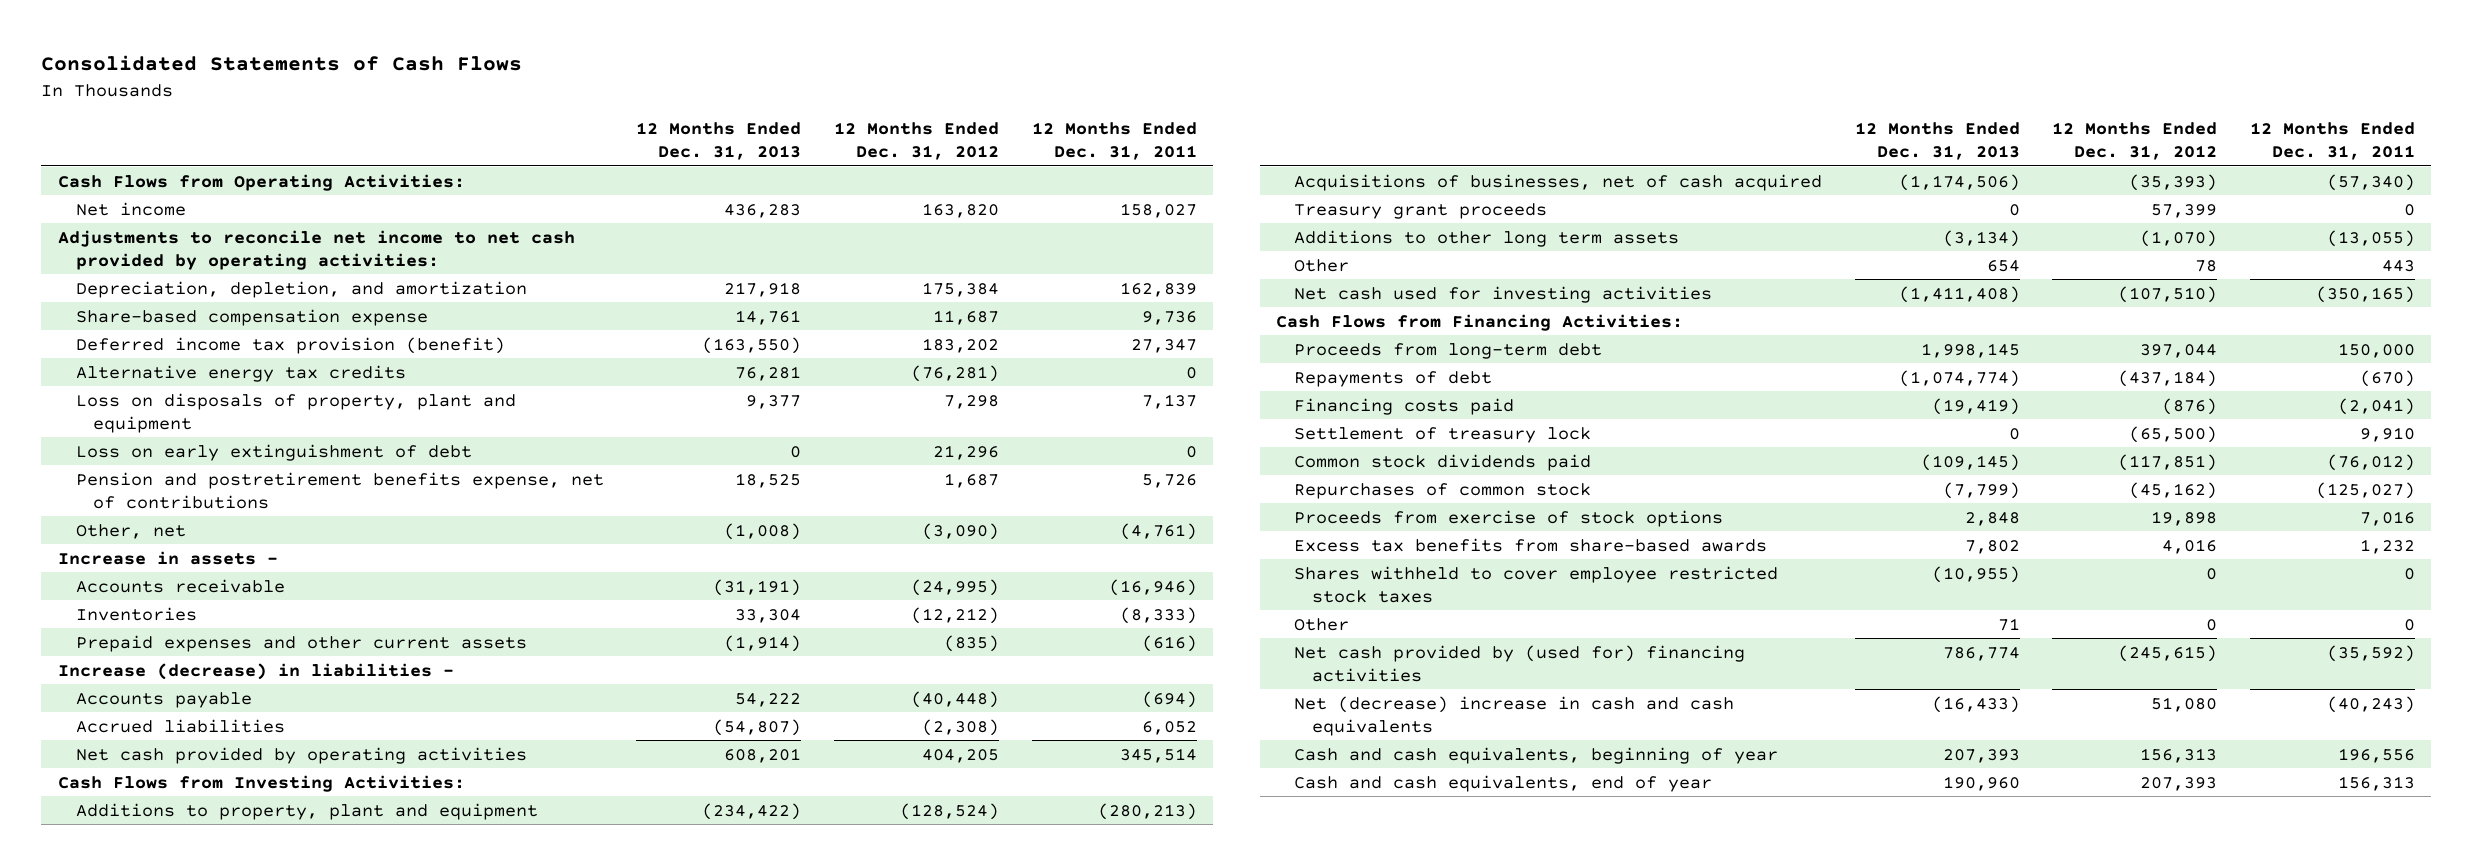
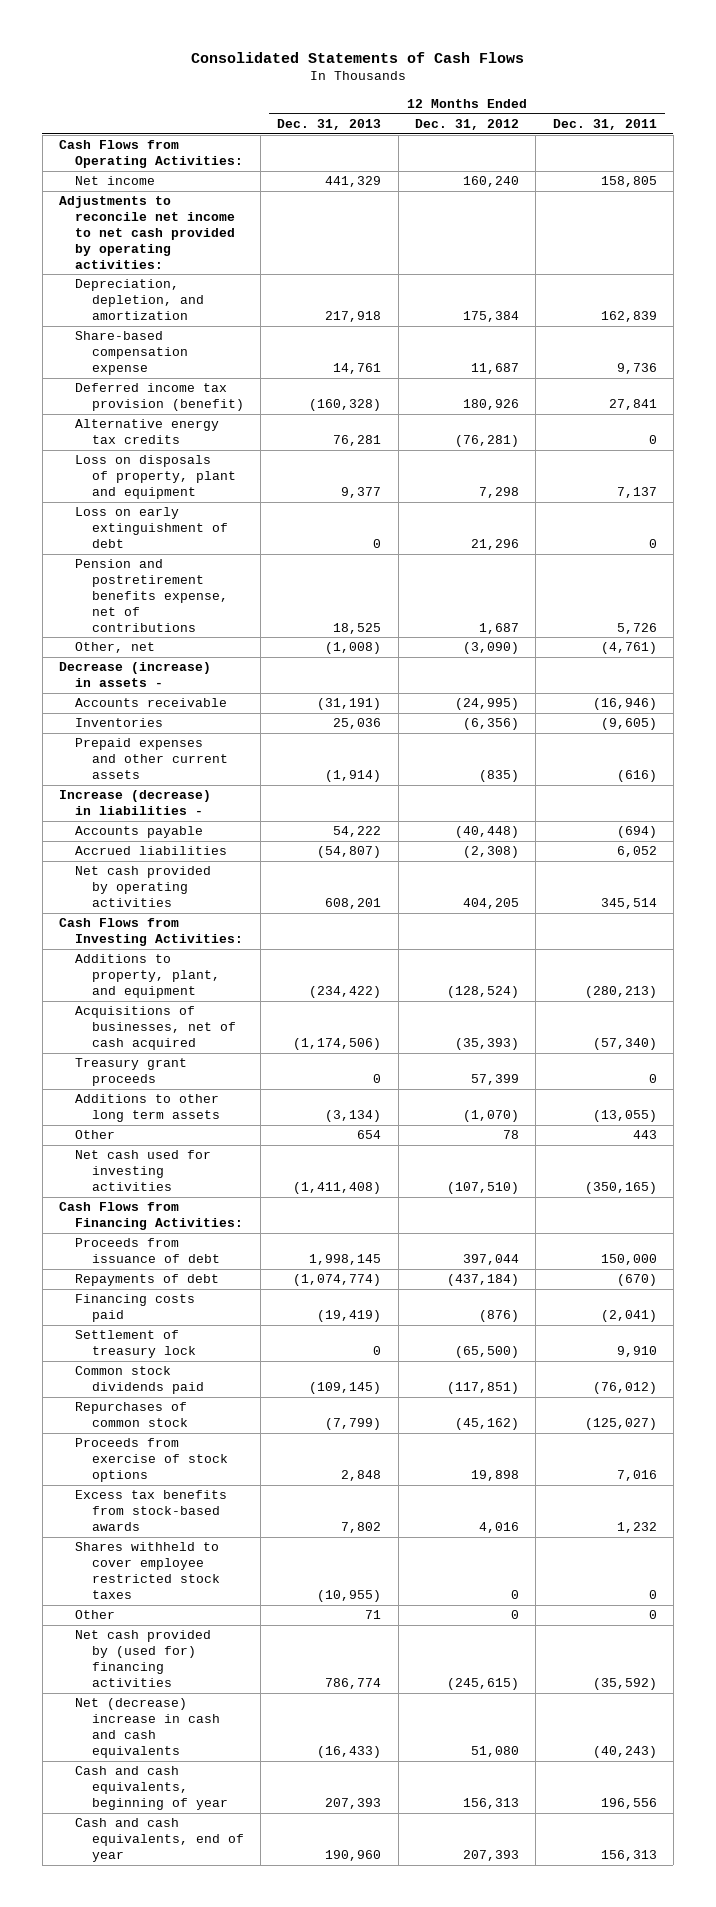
- Net income | 436,283 | 163,820 | 158,027
+ Net income | 441,329 | 160,240 | 158,805
- Deferred income tax provision (benefit) | (163,550) | 183,202 | 27,347
+ Deferred income tax provision (benefit) | (160,328) | 180,926 | 27,841
- Increase in assets -
+ Decrease (increase) in assets -
- Inventories | 33,304 | (12,212) | (8,333)
+ Inventories | 25,036 | (6,356) | (9,605)
- Additions to property, plant and equipment | (234,422) | (128,524) | (280,213)
+ Additions to property, plant, and equipment | (234,422) | (128,524) | (280,213)
- Proceeds from long-term debt | 1,998,145 | 397,044 | 150,000
+ Proceeds from issuance of debt | 1,998,145 | 397,044 | 150,000
- Excess tax benefits from share-based awards | 7,802 | 4,016 | 1,232
+ Excess tax benefits from stock-based awards | 7,802 | 4,016 | 1,232

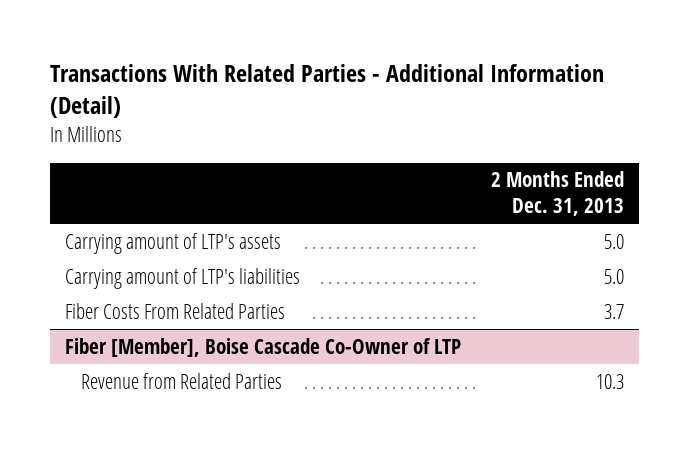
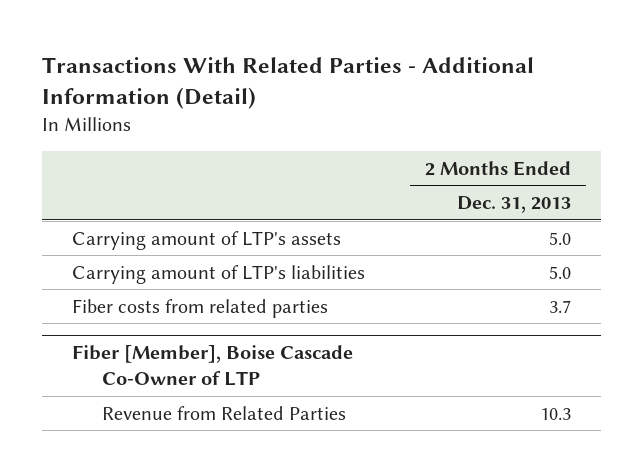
- Fiber Costs From Related Parties | 3.7
+ Fiber costs from related parties | 3.7

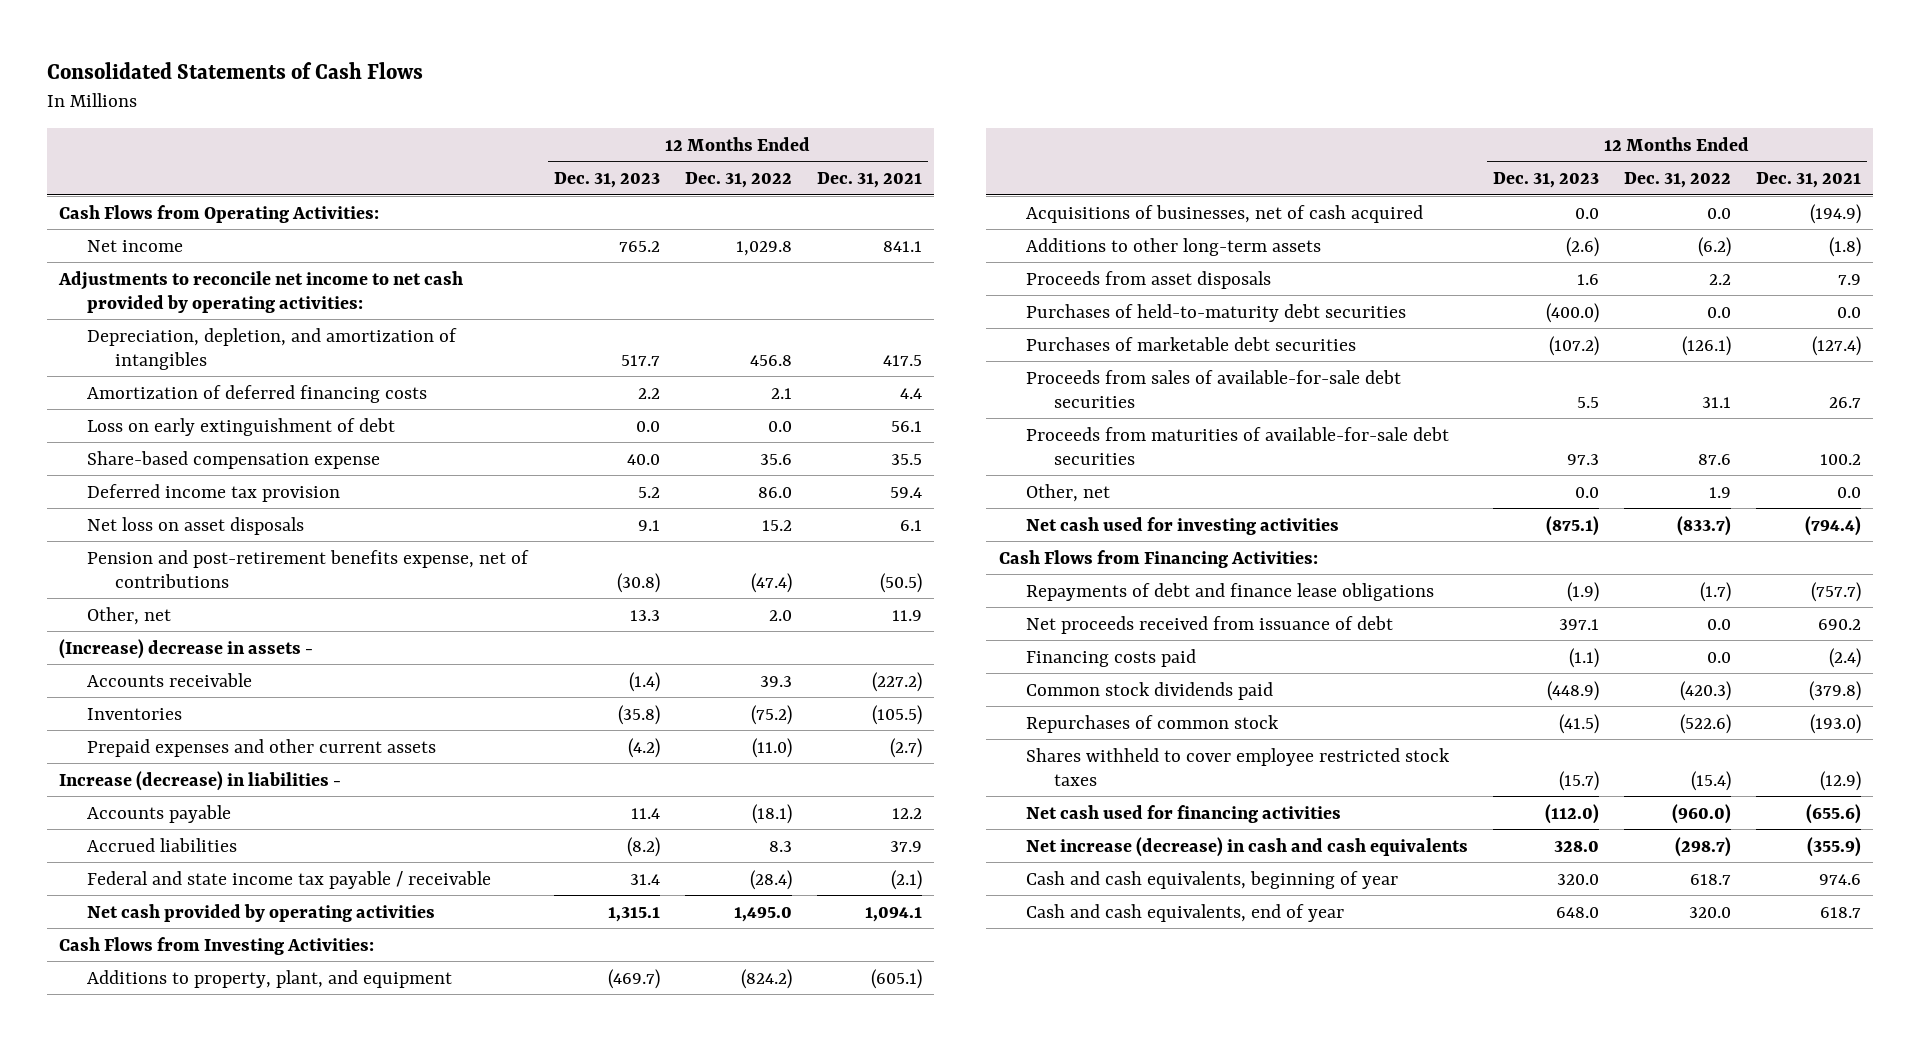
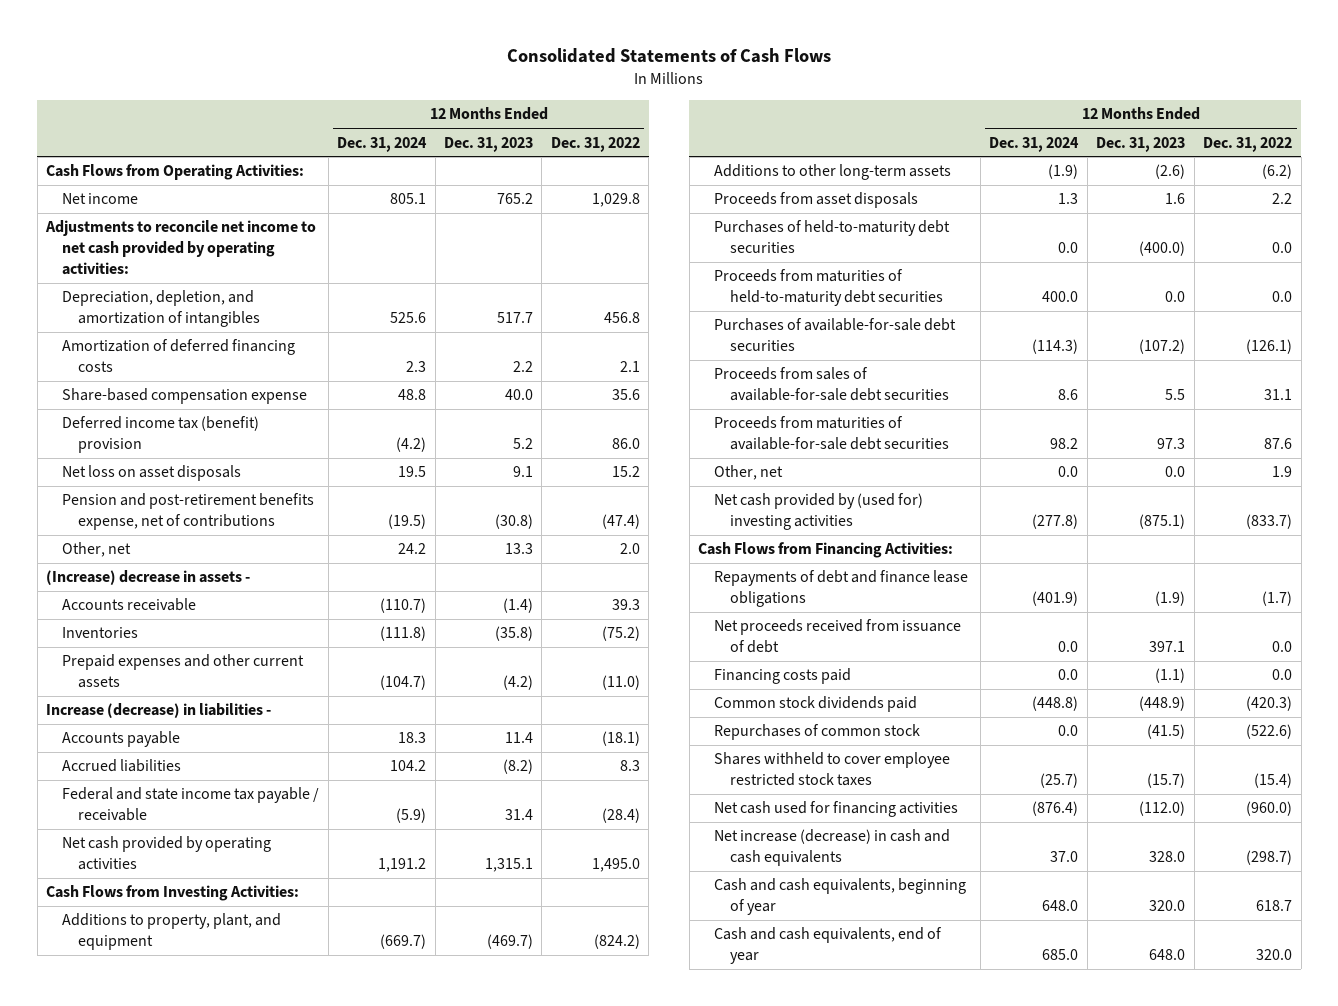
- | 12 Months Ended Dec. 31, 2023 | 12 Months Ended Dec. 31, 2022 | 12 Months Ended Dec. 31, 2021
+ | 12 Months Ended Dec. 31, 2024 | 12 Months Ended Dec. 31, 2023 | 12 Months Ended Dec. 31, 2022
- Loss on early extinguishment of debt | 0.0 | 0.0 | 56.1
- Deferred income tax provision | 5.2 | 86.0 | 59.4
+ Deferred income tax (benefit) provision | (4.2) | 5.2 | 86.0
- Acquisitions of businesses, net of cash acquired | 0.0 | 0.0 | (194.9)
- Purchases of marketable debt securities | (107.2) | (126.1) | (127.4)
+ Proceeds from maturities of held-to-maturity debt securities | 400.0 | 0.0 | 0.0
+ Purchases of available-for-sale debt securities | (114.3) | (107.2) | (126.1)
- Net cash used for investing activities | (875.1) | (833.7) | (794.4)
+ Net cash provided by (used for) investing activities | (277.8) | (875.1) | (833.7)

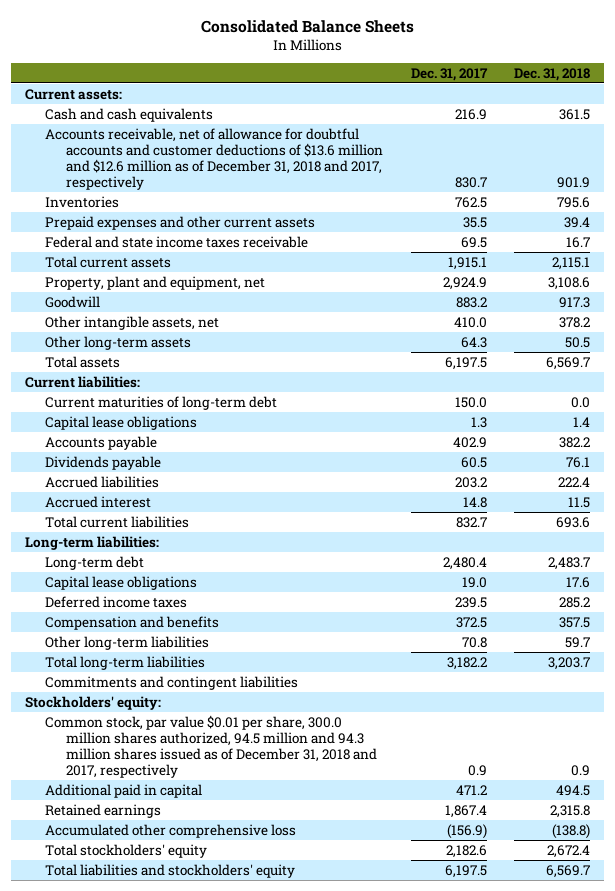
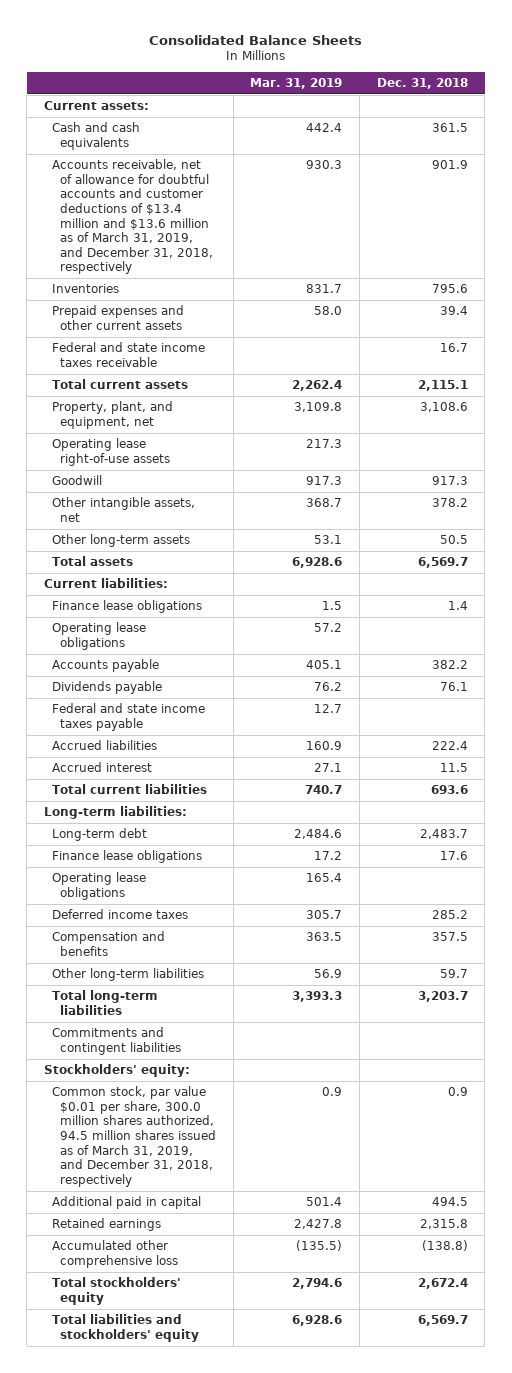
- | Dec. 31, 2017 | Dec. 31, 2018
+ | Mar. 31, 2019 | Dec. 31, 2018
- Accounts receivable, net of allowance for doubtful accounts and customer deductions of $13.6 million and $12.6 million as of December 31, 2018 and 2017, respectively | 830.7 | 901.9
+ Accounts receivable, net of allowance for doubtful accounts and customer deductions of $13.4 million and $13.6 million as of March 31, 2019, and December 31, 2018, respectively | 930.3 | 901.9
- Property, plant and equipment, net | 2,924.9 | 3,108.6
+ Property, plant, and equipment, net | 3,109.8 | 3,108.6
+ Operating lease right-of-use assets | 217.3 |
- Current maturities of long-term debt | 150.0 | 0.0
- Capital lease obligations | 1.3 | 1.4
+ Finance lease obligations | 1.5 | 1.4
+ Operating lease obligations | 57.2 |
+ Federal and state income taxes payable | 12.7 |
- Capital lease obligations | 19.0 | 17.6
+ Finance lease obligations | 17.2 | 17.6
+ Operating lease obligations | 165.4 |
- Common stock, par value $0.01 per share, 300.0 million shares authorized, 94.5 million and 94.3 million shares issued as of December 31, 2018 and 2017, respectively | 0.9 | 0.9
+ Common stock, par value $0.01 per share, 300.0 million shares authorized, 94.5 million shares issued as of March 31, 2019, and December 31, 2018, respectively | 0.9 | 0.9

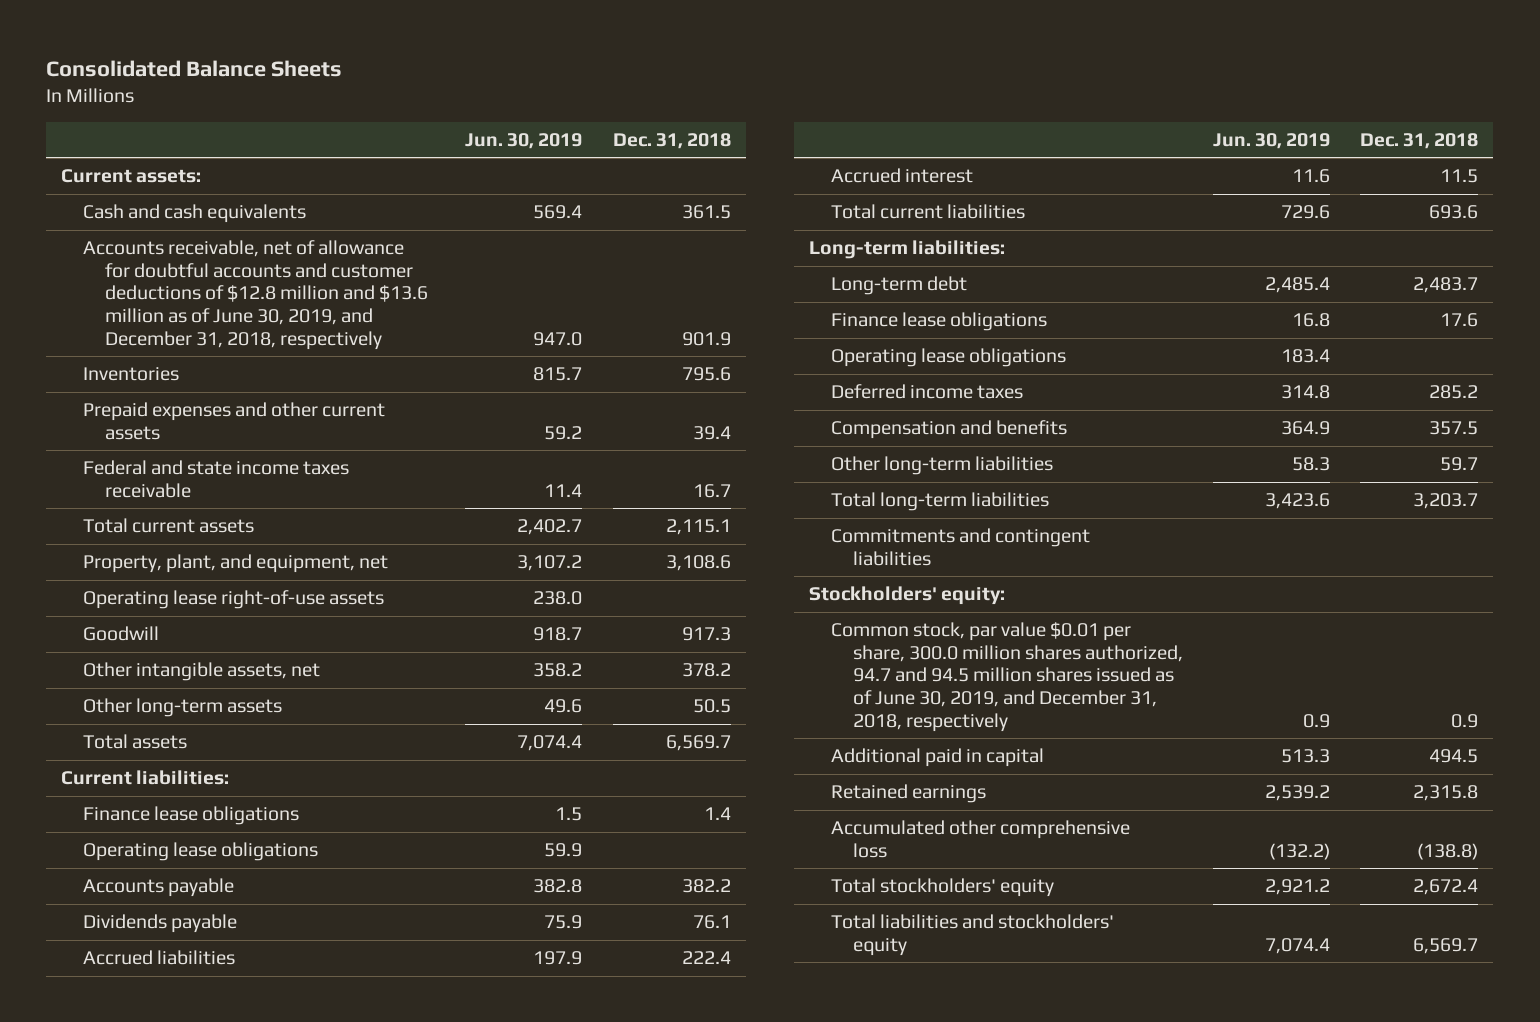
- | Mar. 31, 2019 | Dec. 31, 2018
+ | Jun. 30, 2019 | Dec. 31, 2018
- Accounts receivable, net of allowance for doubtful accounts and customer deductions of $13.4 million and $13.6 million as of March 31, 2019, and December 31, 2018, respectively | 930.3 | 901.9
+ Accounts receivable, net of allowance for doubtful accounts and customer deductions of $12.8 million and $13.6 million as of June 30, 2019, and December 31, 2018, respectively | 947.0 | 901.9
- Federal and state income taxes payable | 12.7 |
- Common stock, par value $0.01 per share, 300.0 million shares authorized, 94.5 million shares issued as of March 31, 2019, and December 31, 2018, respectively | 0.9 | 0.9
+ Common stock, par value $0.01 per share, 300.0 million shares authorized, 94.7 and 94.5 million shares issued as of June 30, 2019, and December 31, 2018, respectively | 0.9 | 0.9

